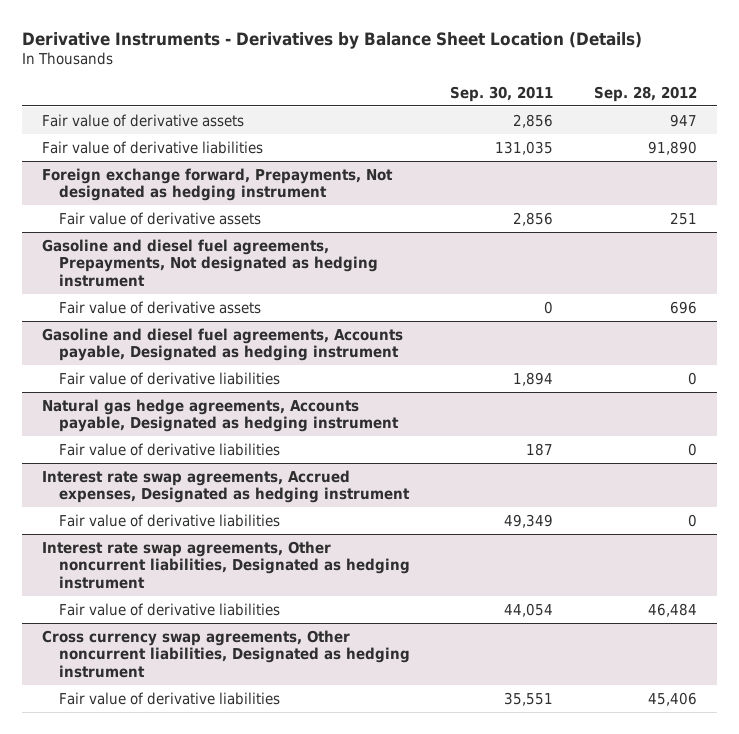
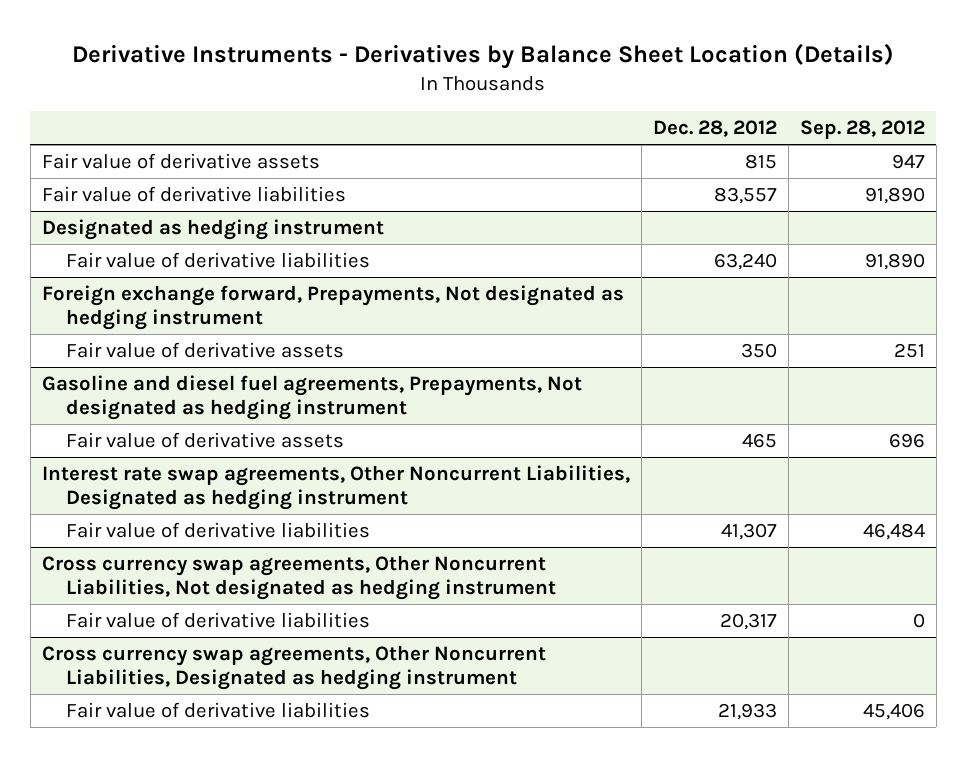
- | Sep. 30, 2011 | Sep. 28, 2012
+ | Dec. 28, 2012 | Sep. 28, 2012
+ Designated as hedging instrument
+ Fair value of derivative liabilities | 63,240 | 91,890
- Gasoline and diesel fuel agreements, Accounts payable, Designated as hedging instrument
- Fair value of derivative liabilities | 1,894 | 0
- Natural gas hedge agreements, Accounts payable, Designated as hedging instrument
- Fair value of derivative liabilities | 187 | 0
- Interest rate swap agreements, Accrued expenses, Designated as hedging instrument
- Fair value of derivative liabilities | 49,349 | 0
- Interest rate swap agreements, Other noncurrent liabilities, Designated as hedging instrument
+ Interest rate swap agreements, Other Noncurrent Liabilities, Designated as hedging instrument
- Cross currency swap agreements, Other noncurrent liabilities, Designated as hedging instrument
+ Cross currency swap agreements, Other Noncurrent Liabilities, Not designated as hedging instrument
+ Fair value of derivative liabilities | 20,317 | 0
+ Cross currency swap agreements, Other Noncurrent Liabilities, Designated as hedging instrument

